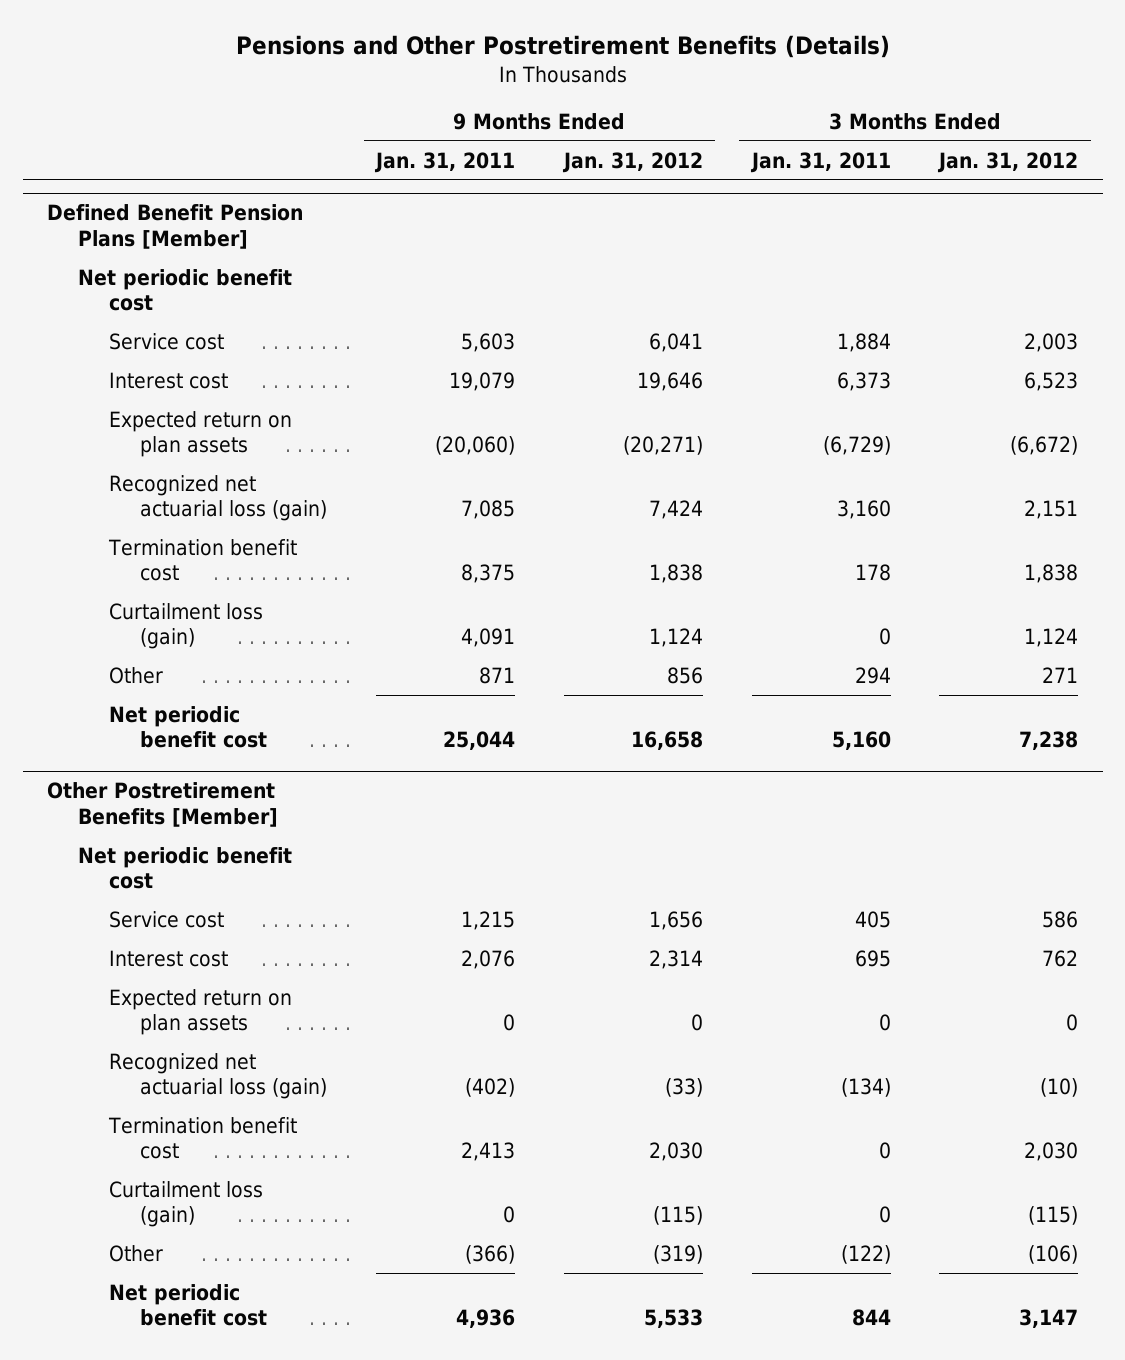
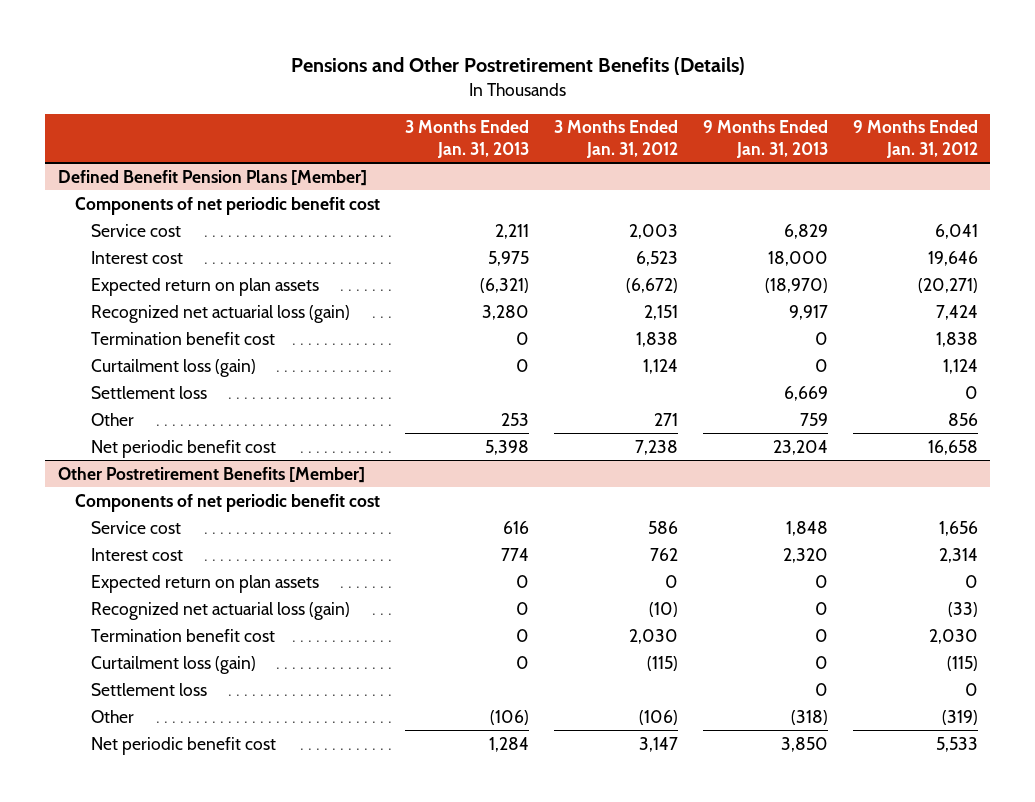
- | 9 Months Ended Jan. 31, 2011 | 9 Months Ended Jan. 31, 2012 | 3 Months Ended Jan. 31, 2011 | 3 Months Ended Jan. 31, 2012
+ | 3 Months Ended Jan. 31, 2013 | 3 Months Ended Jan. 31, 2012 | 9 Months Ended Jan. 31, 2013 | 9 Months Ended Jan. 31, 2012
@ Defined Benefit Pension Plans [Member]
- Net periodic benefit cost
+ Components of net periodic benefit cost
+ Settlement loss | | | 6,669 | 0
@ Other Postretirement Benefits [Member]
- Net periodic benefit cost
+ Components of net periodic benefit cost
+ Settlement loss | | | 0 | 0

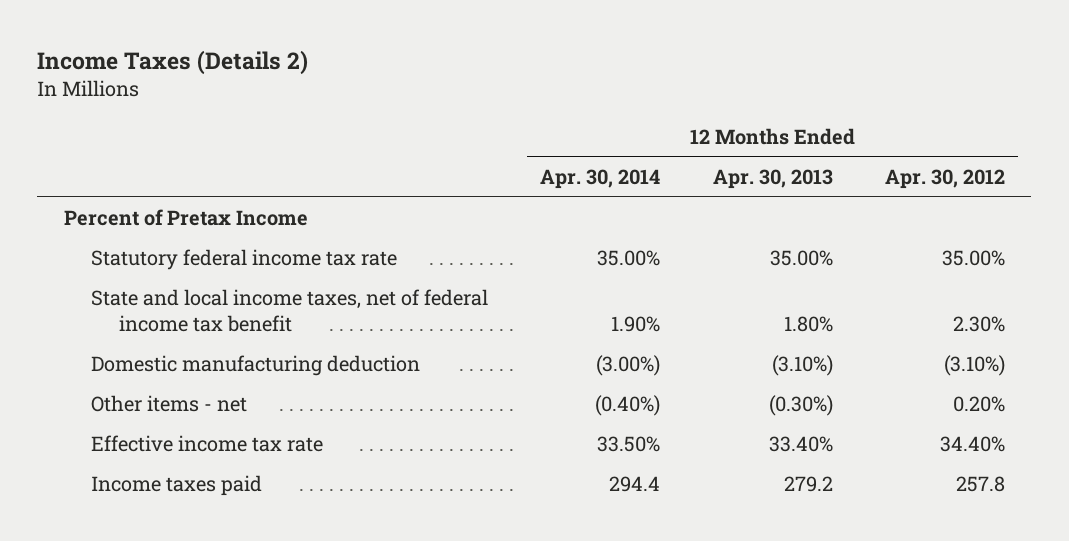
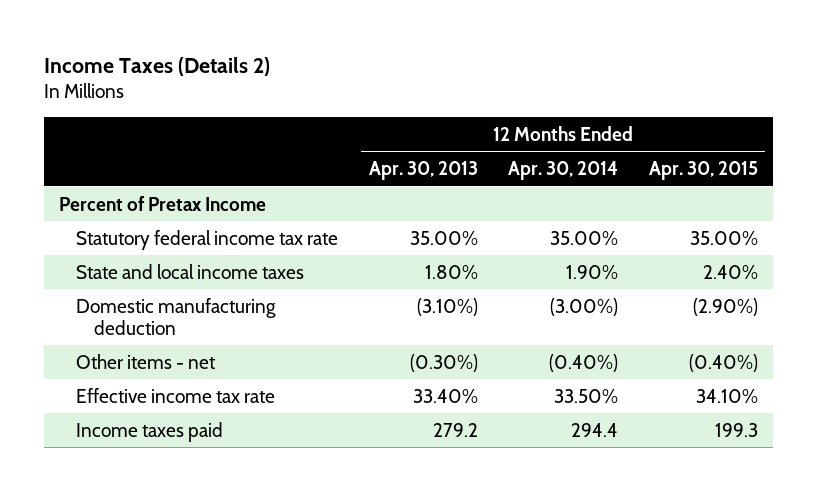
- | 12 Months Ended Apr. 30, 2014 | 12 Months Ended Apr. 30, 2013 | 12 Months Ended Apr. 30, 2012
+ | 12 Months Ended Apr. 30, 2013 | 12 Months Ended Apr. 30, 2014 | 12 Months Ended Apr. 30, 2015
- State and local income taxes, net of federal income tax benefit | 1.90% | 1.80% | 2.30%
+ State and local income taxes | 1.80% | 1.90% | 2.40%

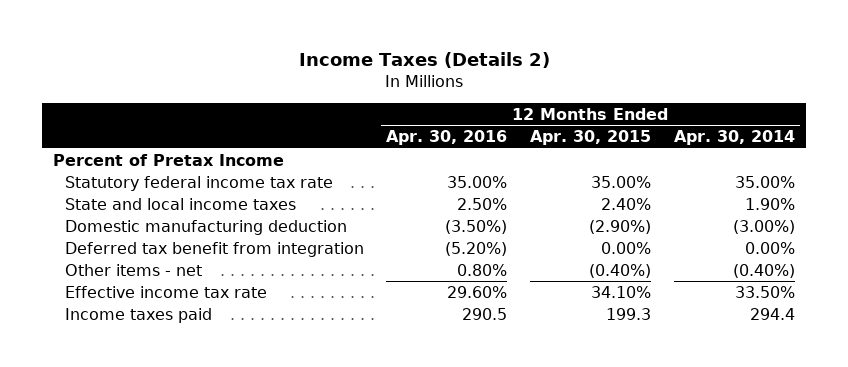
- | 12 Months Ended Apr. 30, 2013 | 12 Months Ended Apr. 30, 2014 | 12 Months Ended Apr. 30, 2015
+ | 12 Months Ended Apr. 30, 2016 | 12 Months Ended Apr. 30, 2015 | 12 Months Ended Apr. 30, 2014
+ Deferred tax benefit from integration | (5.20%) | 0.00% | 0.00%

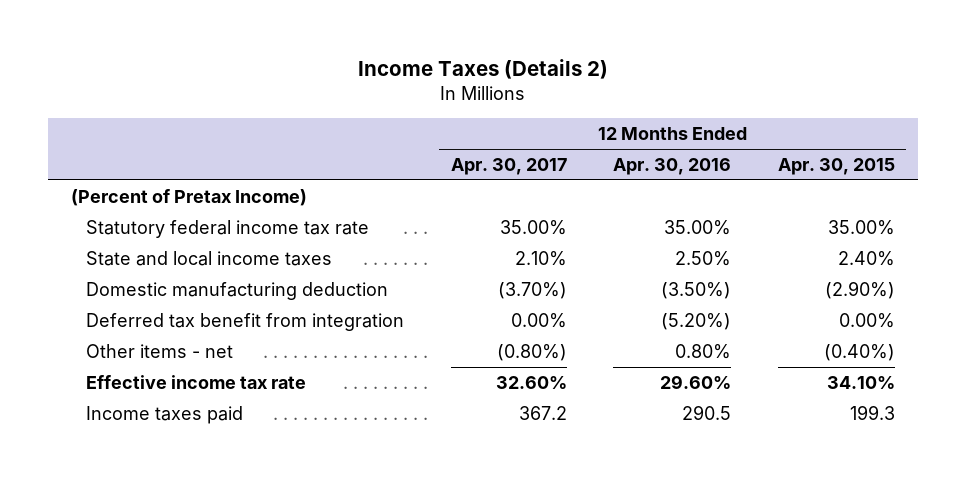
- | 12 Months Ended Apr. 30, 2016 | 12 Months Ended Apr. 30, 2015 | 12 Months Ended Apr. 30, 2014
+ | 12 Months Ended Apr. 30, 2017 | 12 Months Ended Apr. 30, 2016 | 12 Months Ended Apr. 30, 2015
- Percent of Pretax Income
+ (Percent of Pretax Income)

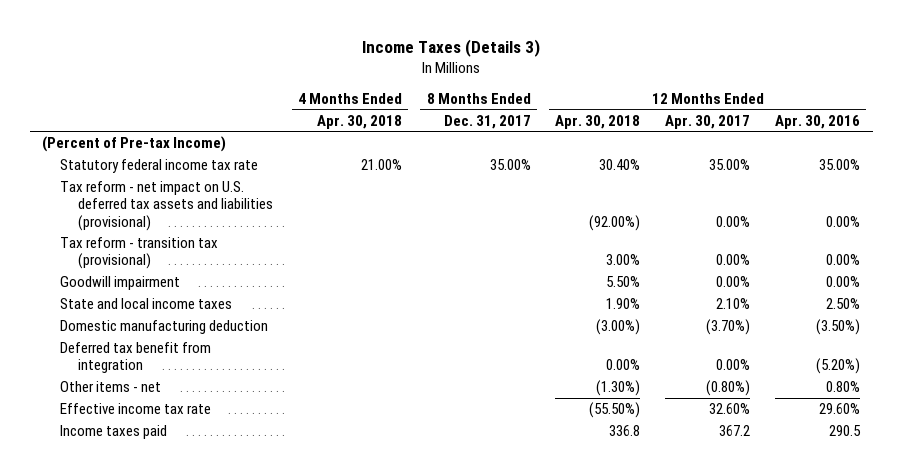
- Income Taxes (Details 2)
+ Income Taxes (Details 3)
- | 12 Months Ended Apr. 30, 2017 | 12 Months Ended Apr. 30, 2016 | 12 Months Ended Apr. 30, 2015
+ | 4 Months Ended Apr. 30, 2018 | 8 Months Ended Dec. 31, 2017 | 12 Months Ended Apr. 30, 2018 | 12 Months Ended Apr. 30, 2017 | 12 Months Ended Apr. 30, 2016
- (Percent of Pretax Income)
+ (Percent of Pre-tax Income)
+ Tax reform - net impact on U.S. deferred tax assets and liabilities (provisional) | | | (92.00%) | 0.00% | 0.00%
+ Tax reform - transition tax (provisional) | | | 3.00% | 0.00% | 0.00%
+ Goodwill impairment | | | 5.50% | 0.00% | 0.00%

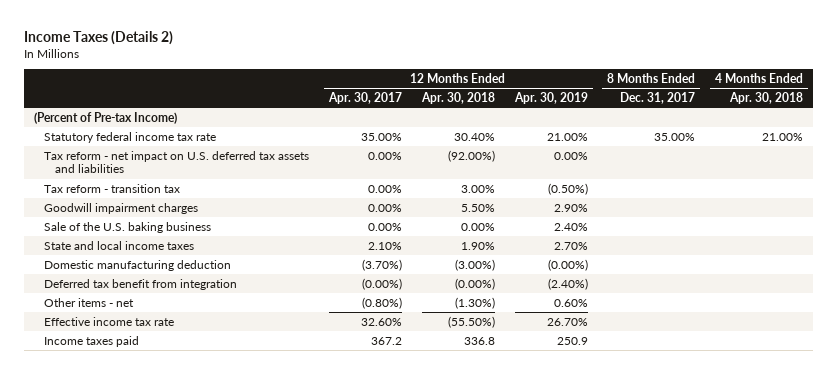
- Income Taxes (Details 3)
+ Income Taxes (Details 2)
- | 4 Months Ended Apr. 30, 2018 | 8 Months Ended Dec. 31, 2017 | 12 Months Ended Apr. 30, 2018 | 12 Months Ended Apr. 30, 2017 | 12 Months Ended Apr. 30, 2016
+ | 12 Months Ended Apr. 30, 2017 | 12 Months Ended Apr. 30, 2018 | 12 Months Ended Apr. 30, 2019 | 8 Months Ended Dec. 31, 2017 | 4 Months Ended Apr. 30, 2018
- Tax reform - net impact on U.S. deferred tax assets and liabilities (provisional) | | | (92.00%) | 0.00% | 0.00%
- Tax reform - transition tax (provisional) | | | 3.00% | 0.00% | 0.00%
- Goodwill impairment | | | 5.50% | 0.00% | 0.00%
+ Tax reform - net impact on U.S. deferred tax assets and liabilities | 0.00% | (92.00%) | 0.00% | |
+ Tax reform - transition tax | 0.00% | 3.00% | (0.50%) | |
+ Goodwill impairment charges | 0.00% | 5.50% | 2.90% | |
+ Sale of the U.S. baking business | 0.00% | 0.00% | 2.40% | |
- Deferred tax benefit from integration | | | 0.00% | 0.00% | (5.20%)
+ Deferred tax benefit from integration | (0.00%) | (0.00%) | (2.40%) | |

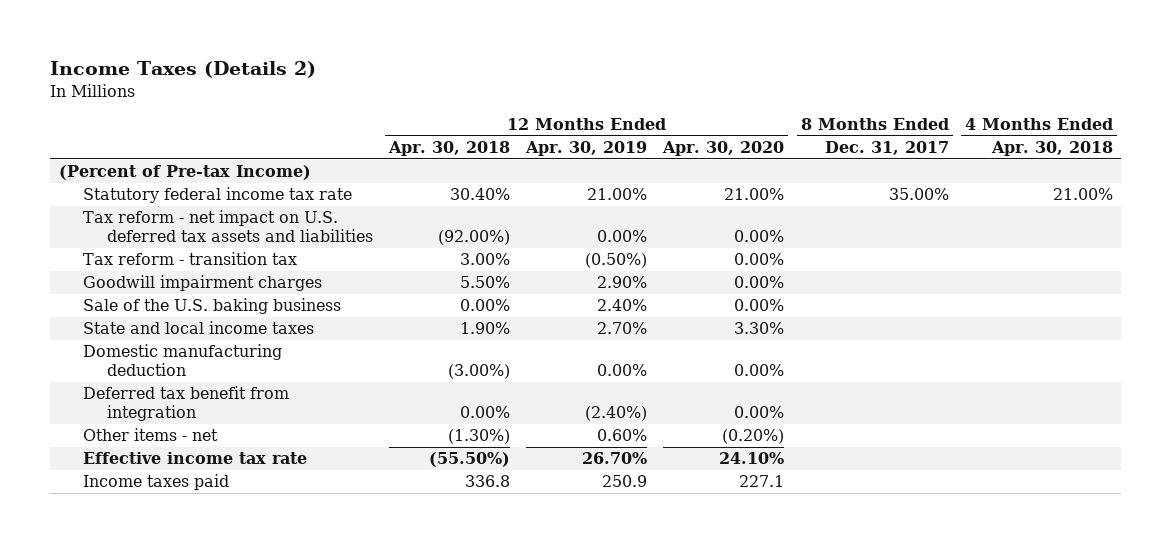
- | 12 Months Ended Apr. 30, 2017 | 12 Months Ended Apr. 30, 2018 | 12 Months Ended Apr. 30, 2019 | 8 Months Ended Dec. 31, 2017 | 4 Months Ended Apr. 30, 2018
+ | 12 Months Ended Apr. 30, 2018 | 12 Months Ended Apr. 30, 2019 | 12 Months Ended Apr. 30, 2020 | 8 Months Ended Dec. 31, 2017 | 4 Months Ended Apr. 30, 2018
- Domestic manufacturing deduction | (3.70%) | (3.00%) | (0.00%) | |
- Deferred tax benefit from integration | (0.00%) | (0.00%) | (2.40%) | |
+ Domestic manufacturing deduction | (3.00%) | 0.00% | 0.00% | |
+ Deferred tax benefit from integration | 0.00% | (2.40%) | 0.00% | |

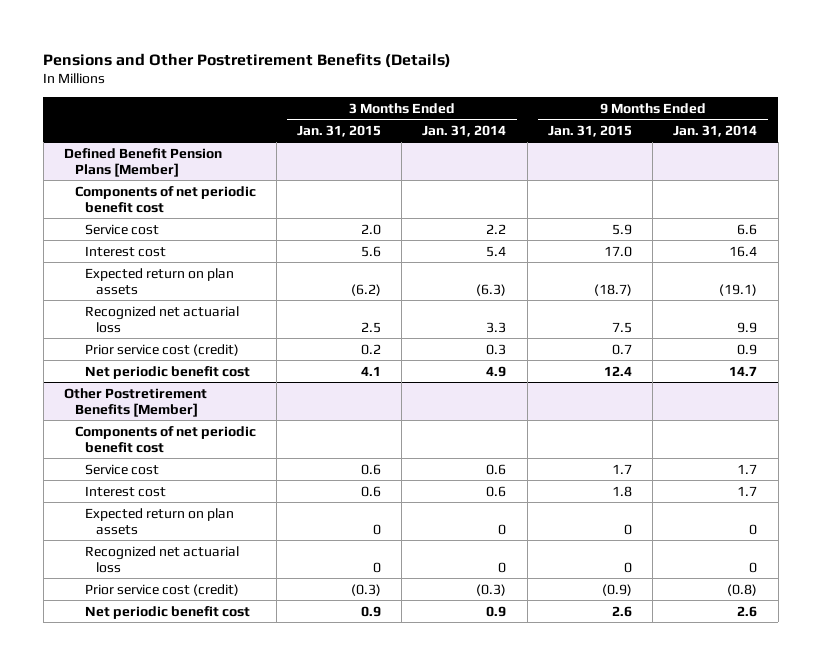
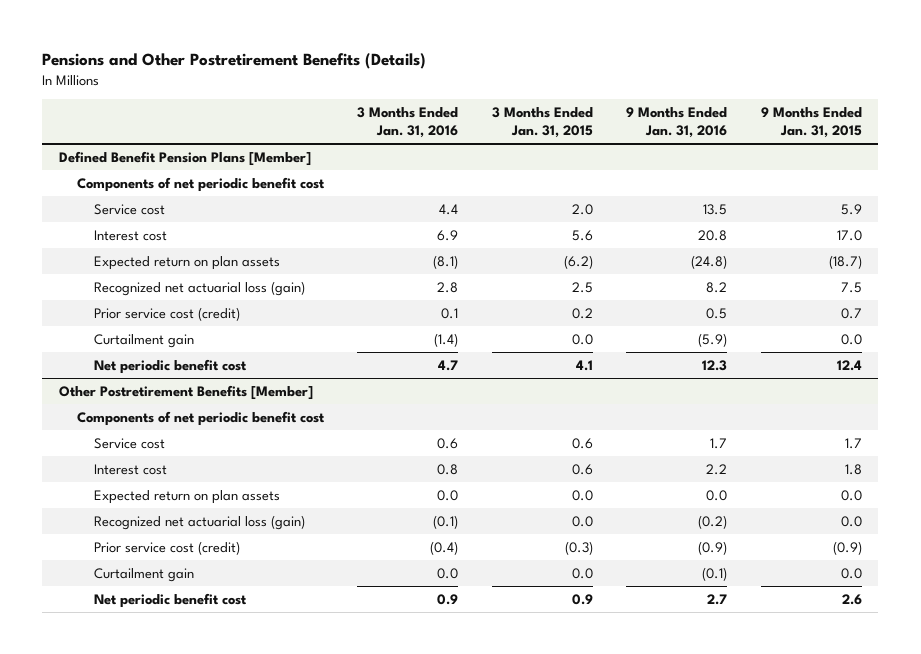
- | 3 Months Ended Jan. 31, 2015 | 3 Months Ended Jan. 31, 2014 | 9 Months Ended Jan. 31, 2015 | 9 Months Ended Jan. 31, 2014
+ | 3 Months Ended Jan. 31, 2016 | 3 Months Ended Jan. 31, 2015 | 9 Months Ended Jan. 31, 2016 | 9 Months Ended Jan. 31, 2015
@ Defined Benefit Pension Plans [Member]
- Recognized net actuarial loss | 2.5 | 3.3 | 7.5 | 9.9
+ Recognized net actuarial loss (gain) | 2.8 | 2.5 | 8.2 | 7.5
+ Curtailment gain | (1.4) | 0.0 | (5.9) | 0.0
@ Other Postretirement Benefits [Member]
- Expected return on plan assets | 0 | 0 | 0 | 0
- Recognized net actuarial loss | 0 | 0 | 0 | 0
+ Expected return on plan assets | 0.0 | 0.0 | 0.0 | 0.0
+ Recognized net actuarial loss (gain) | (0.1) | 0.0 | (0.2) | 0.0
+ Curtailment gain | 0.0 | 0.0 | (0.1) | 0.0

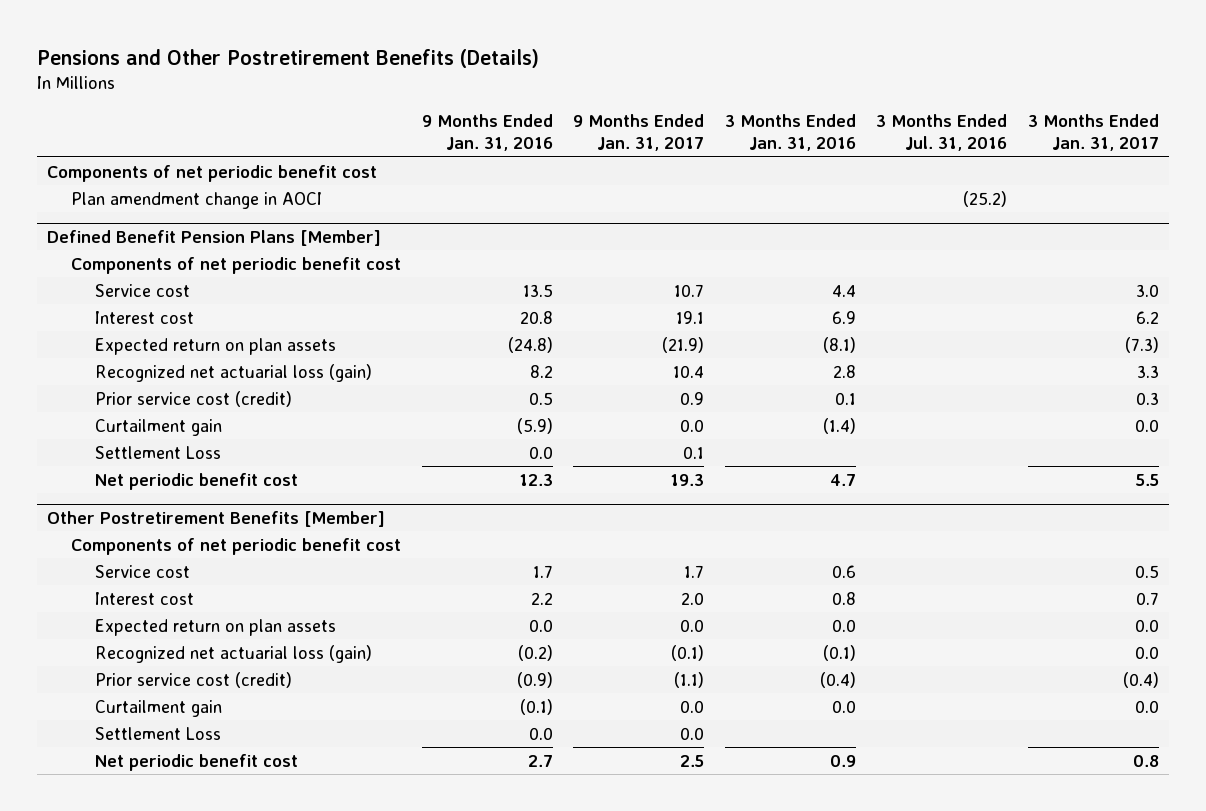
- | 3 Months Ended Jan. 31, 2016 | 3 Months Ended Jan. 31, 2015 | 9 Months Ended Jan. 31, 2016 | 9 Months Ended Jan. 31, 2015
+ | 9 Months Ended Jan. 31, 2016 | 9 Months Ended Jan. 31, 2017 | 3 Months Ended Jan. 31, 2016 | 3 Months Ended Jul. 31, 2016 | 3 Months Ended Jan. 31, 2017
+ Components of net periodic benefit cost
+ Plan amendment change in AOCI | | | | (25.2) |
@ Defined Benefit Pension Plans [Member]
+ Settlement Loss | 0.0 | 0.1 | | |
@ Other Postretirement Benefits [Member]
+ Settlement Loss | 0.0 | 0.0 | | |

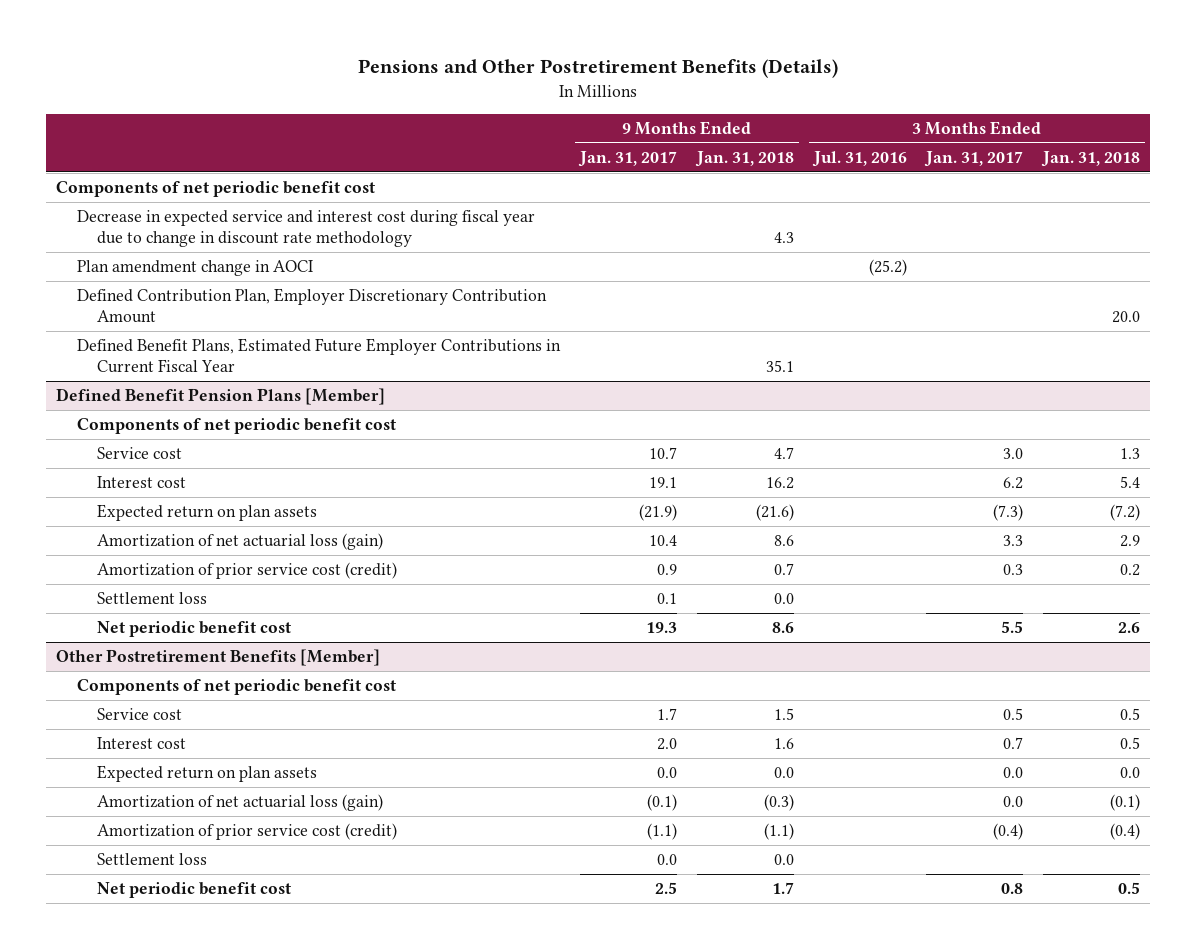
- | 9 Months Ended Jan. 31, 2016 | 9 Months Ended Jan. 31, 2017 | 3 Months Ended Jan. 31, 2016 | 3 Months Ended Jul. 31, 2016 | 3 Months Ended Jan. 31, 2017
+ | 9 Months Ended Jan. 31, 2017 | 9 Months Ended Jan. 31, 2018 | 3 Months Ended Jul. 31, 2016 | 3 Months Ended Jan. 31, 2017 | 3 Months Ended Jan. 31, 2018
+ Decrease in expected service and interest cost during fiscal year due to change in discount rate methodology | | 4.3 | | |
+ Defined Contribution Plan, Employer Discretionary Contribution Amount | | | | | 20.0
+ Defined Benefit Plans, Estimated Future Employer Contributions in Current Fiscal Year | | 35.1 | | |
@ Defined Benefit Pension Plans [Member]
- Recognized net actuarial loss (gain) | 8.2 | 10.4 | 2.8 | | 3.3
- Prior service cost (credit) | 0.5 | 0.9 | 0.1 | | 0.3
- Curtailment gain | (5.9) | 0.0 | (1.4) | | 0.0
- Settlement Loss | 0.0 | 0.1 | | |
+ Amortization of net actuarial loss (gain) | 10.4 | 8.6 | | 3.3 | 2.9
+ Amortization of prior service cost (credit) | 0.9 | 0.7 | | 0.3 | 0.2
+ Settlement loss | 0.1 | 0.0 | | |
@ Other Postretirement Benefits [Member]
- Recognized net actuarial loss (gain) | (0.2) | (0.1) | (0.1) | | 0.0
- Prior service cost (credit) | (0.9) | (1.1) | (0.4) | | (0.4)
- Curtailment gain | (0.1) | 0.0 | 0.0 | | 0.0
- Settlement Loss | 0.0 | 0.0 | | |
+ Amortization of net actuarial loss (gain) | (0.1) | (0.3) | | 0.0 | (0.1)
+ Amortization of prior service cost (credit) | (1.1) | (1.1) | | (0.4) | (0.4)
+ Settlement loss | 0.0 | 0.0 | | |

